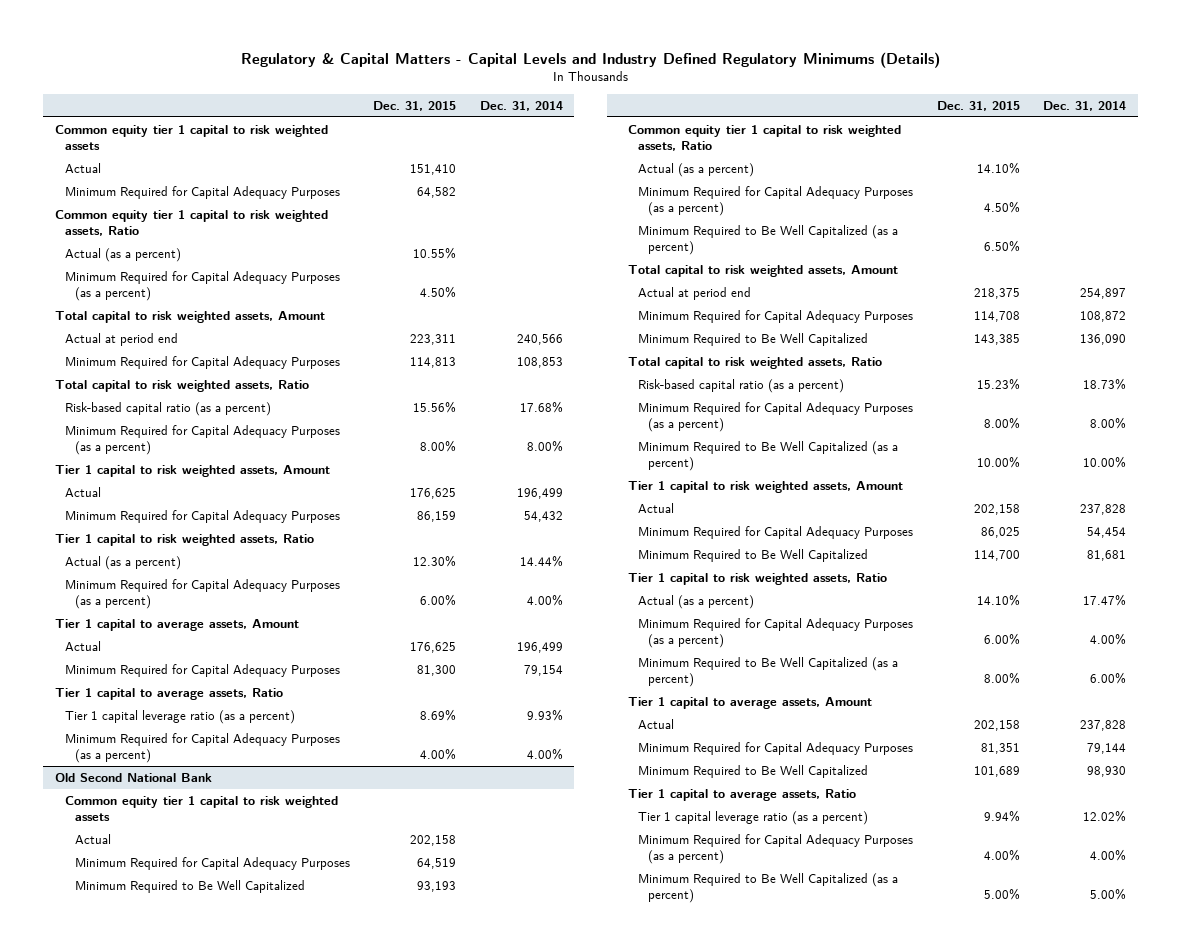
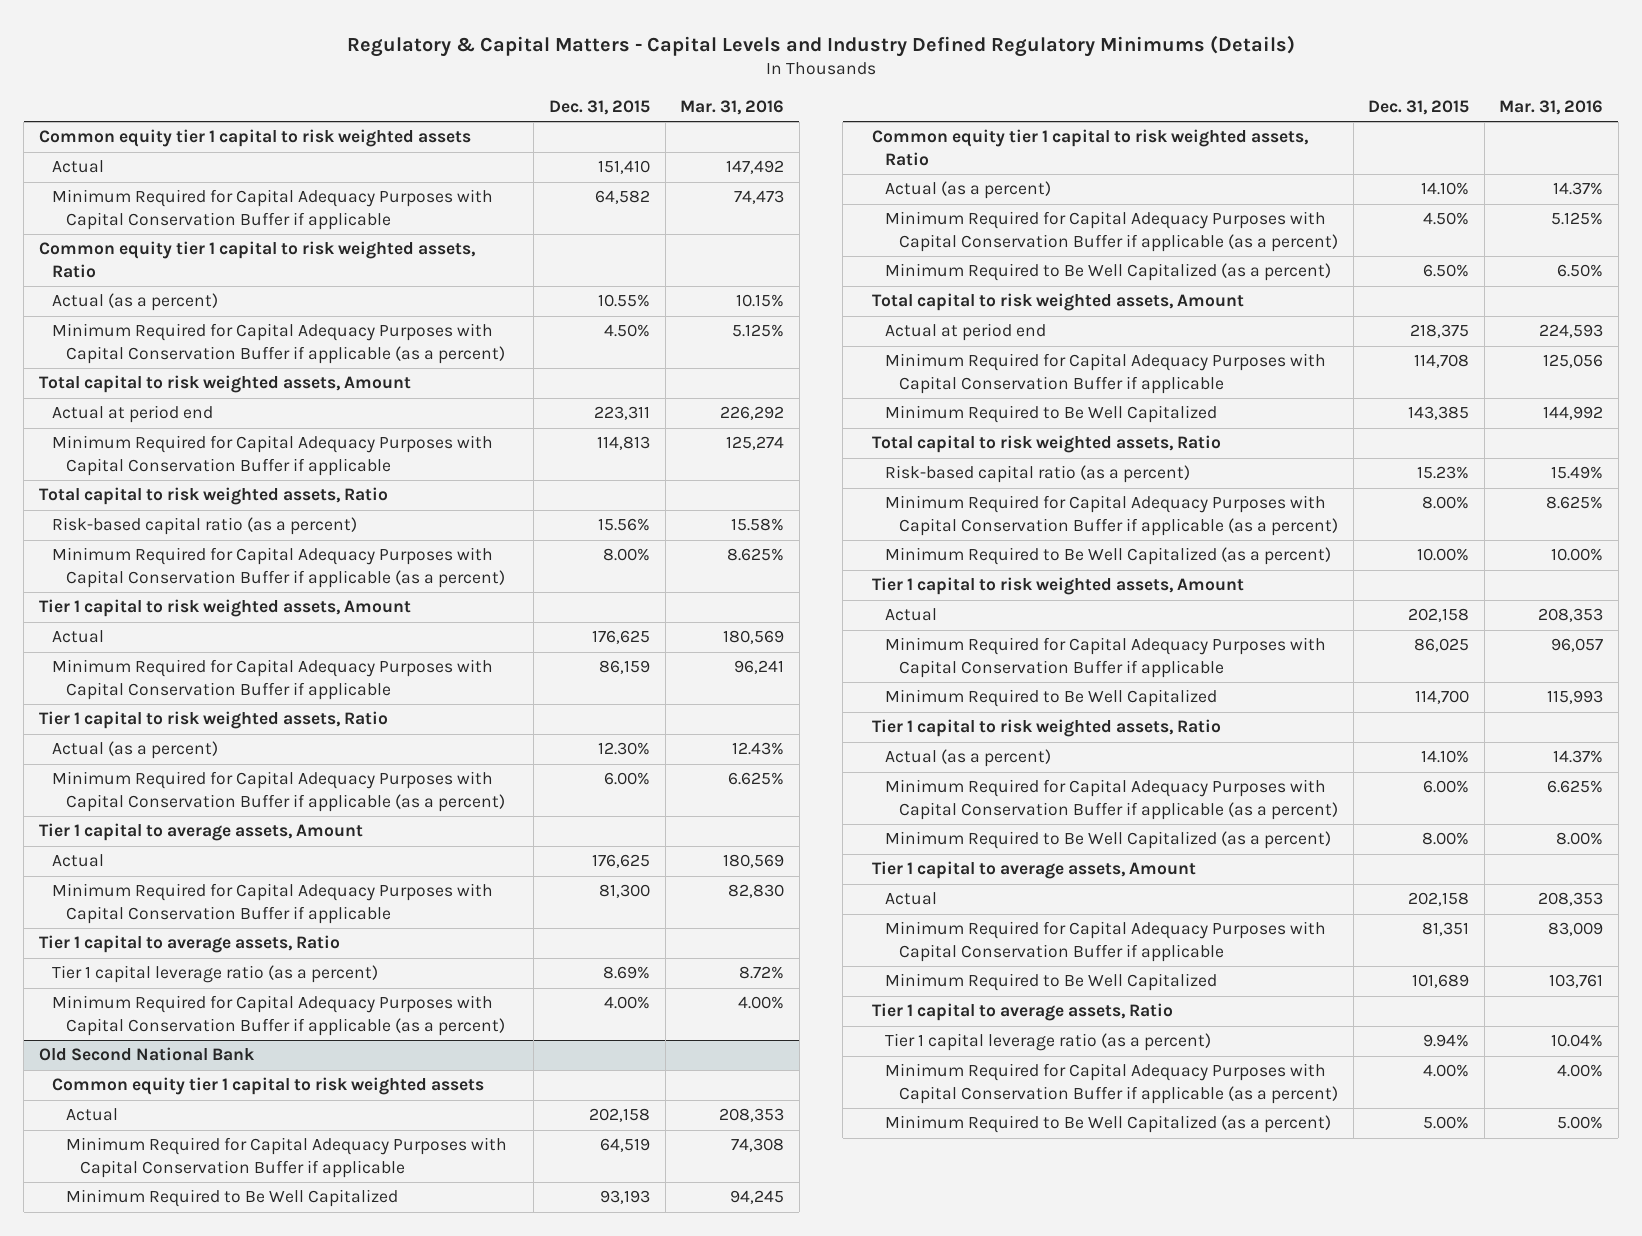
- | Dec. 31, 2015 | Dec. 31, 2014
+ | Dec. 31, 2015 | Mar. 31, 2016
- Minimum Required for Capital Adequacy Purposes | 64,582 |
+ Minimum Required for Capital Adequacy Purposes with Capital Conservation Buffer if applicable | 64,582 | 74,473
- Minimum Required for Capital Adequacy Purposes (as a percent) | 4.50% |
+ Minimum Required for Capital Adequacy Purposes with Capital Conservation Buffer if applicable (as a percent) | 4.50% | 5.125%
- Minimum Required for Capital Adequacy Purposes | 114,813 | 108,853
+ Minimum Required for Capital Adequacy Purposes with Capital Conservation Buffer if applicable | 114,813 | 125,274
- Minimum Required for Capital Adequacy Purposes (as a percent) | 8.00% | 8.00%
+ Minimum Required for Capital Adequacy Purposes with Capital Conservation Buffer if applicable (as a percent) | 8.00% | 8.625%
- Minimum Required for Capital Adequacy Purposes | 86,159 | 54,432
+ Minimum Required for Capital Adequacy Purposes with Capital Conservation Buffer if applicable | 86,159 | 96,241
- Minimum Required for Capital Adequacy Purposes (as a percent) | 6.00% | 4.00%
+ Minimum Required for Capital Adequacy Purposes with Capital Conservation Buffer if applicable (as a percent) | 6.00% | 6.625%
- Minimum Required for Capital Adequacy Purposes | 81,300 | 79,154
+ Minimum Required for Capital Adequacy Purposes with Capital Conservation Buffer if applicable | 81,300 | 82,830
- Minimum Required for Capital Adequacy Purposes (as a percent) | 4.00% | 4.00%
+ Minimum Required for Capital Adequacy Purposes with Capital Conservation Buffer if applicable (as a percent) | 4.00% | 4.00%
@ Old Second National Bank
- Minimum Required for Capital Adequacy Purposes | 64,519 |
+ Minimum Required for Capital Adequacy Purposes with Capital Conservation Buffer if applicable | 64,519 | 74,308
- Minimum Required for Capital Adequacy Purposes (as a percent) | 4.50% |
+ Minimum Required for Capital Adequacy Purposes with Capital Conservation Buffer if applicable (as a percent) | 4.50% | 5.125%
- Minimum Required for Capital Adequacy Purposes | 114,708 | 108,872
+ Minimum Required for Capital Adequacy Purposes with Capital Conservation Buffer if applicable | 114,708 | 125,056
- Minimum Required for Capital Adequacy Purposes (as a percent) | 8.00% | 8.00%
+ Minimum Required for Capital Adequacy Purposes with Capital Conservation Buffer if applicable (as a percent) | 8.00% | 8.625%
- Minimum Required for Capital Adequacy Purposes | 86,025 | 54,454
+ Minimum Required for Capital Adequacy Purposes with Capital Conservation Buffer if applicable | 86,025 | 96,057
- Minimum Required for Capital Adequacy Purposes (as a percent) | 6.00% | 4.00%
+ Minimum Required for Capital Adequacy Purposes with Capital Conservation Buffer if applicable (as a percent) | 6.00% | 6.625%
- Minimum Required for Capital Adequacy Purposes | 81,351 | 79,144
+ Minimum Required for Capital Adequacy Purposes with Capital Conservation Buffer if applicable | 81,351 | 83,009
- Minimum Required for Capital Adequacy Purposes (as a percent) | 4.00% | 4.00%
+ Minimum Required for Capital Adequacy Purposes with Capital Conservation Buffer if applicable (as a percent) | 4.00% | 4.00%

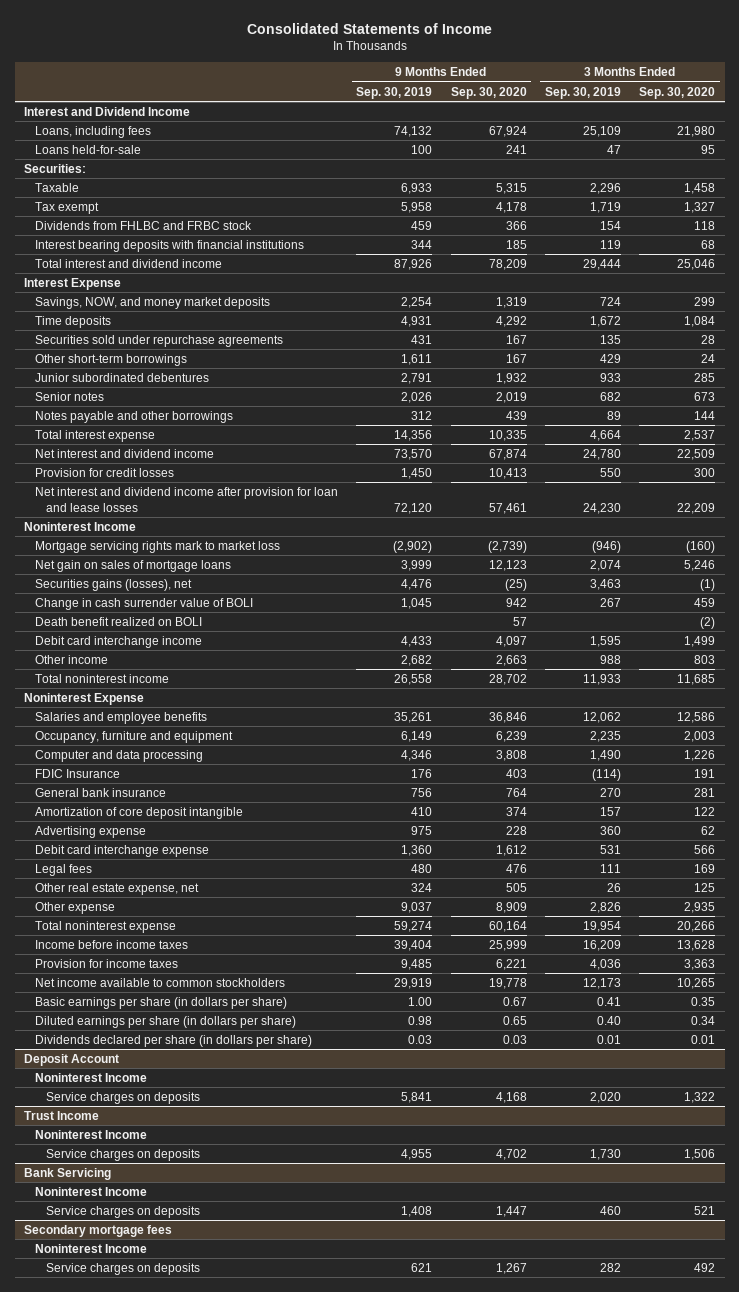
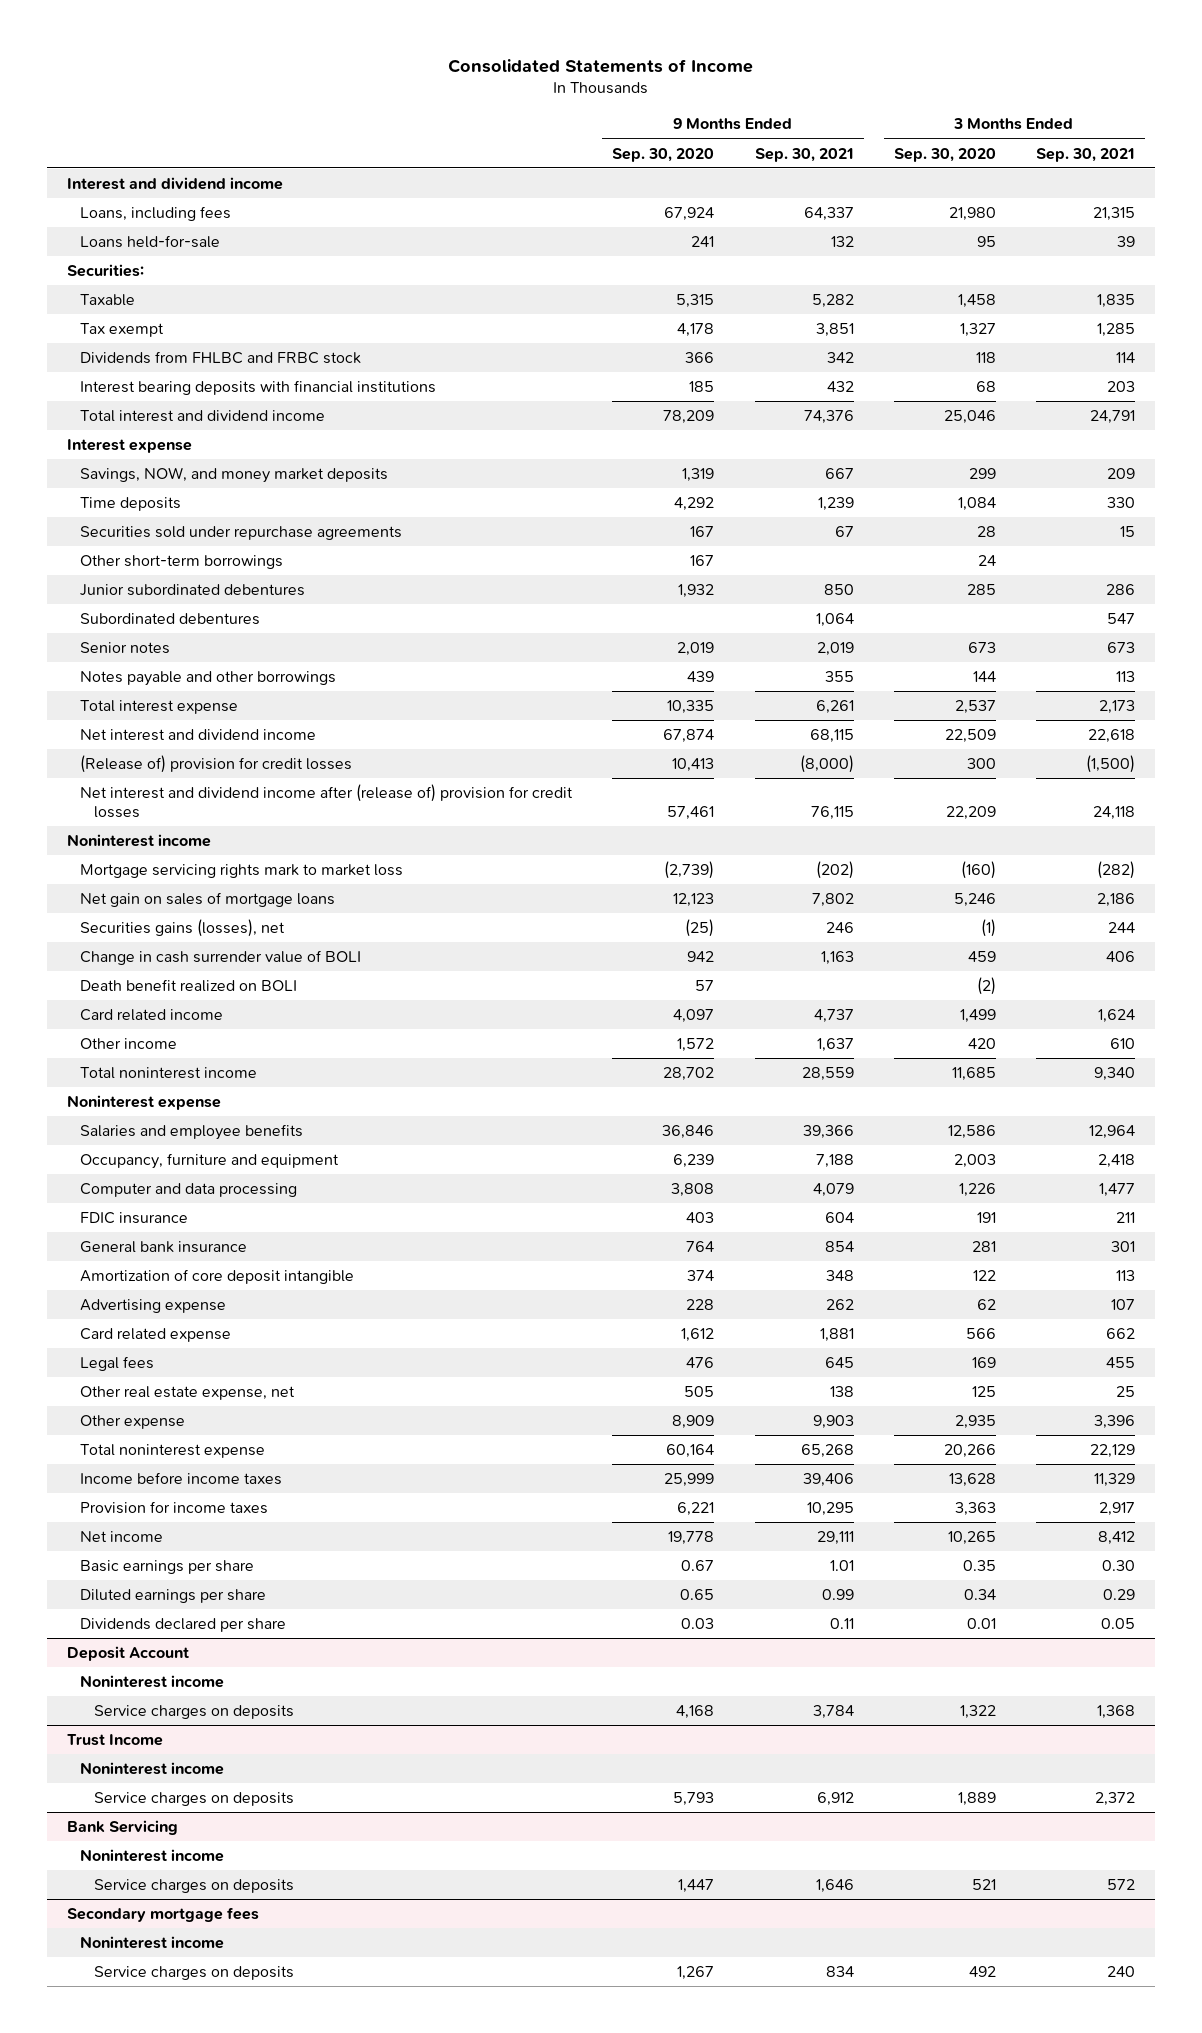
- | 9 Months Ended Sep. 30, 2019 | 9 Months Ended Sep. 30, 2020 | 3 Months Ended Sep. 30, 2019 | 3 Months Ended Sep. 30, 2020
+ | 9 Months Ended Sep. 30, 2020 | 9 Months Ended Sep. 30, 2021 | 3 Months Ended Sep. 30, 2020 | 3 Months Ended Sep. 30, 2021
- Interest and Dividend Income
+ Interest and dividend income
- Interest Expense
+ Interest expense
+ Subordinated debentures | | 1,064 | | 547
- Provision for credit losses | 1,450 | 10,413 | 550 | 300
- Net interest and dividend income after provision for loan and lease losses | 72,120 | 57,461 | 24,230 | 22,209
- Noninterest Income
+ (Release of) provision for credit losses | 10,413 | (8,000) | 300 | (1,500)
+ Net interest and dividend income after (release of) provision for credit losses | 57,461 | 76,115 | 22,209 | 24,118
+ Noninterest income
- Debit card interchange income | 4,433 | 4,097 | 1,595 | 1,499
- Other income | 2,682 | 2,663 | 988 | 803
+ Card related income | 4,097 | 4,737 | 1,499 | 1,624
+ Other income | 1,572 | 1,637 | 420 | 610
- Noninterest Expense
+ Noninterest expense
- FDIC Insurance | 176 | 403 | (114) | 191
+ FDIC insurance | 403 | 604 | 191 | 211
- Debit card interchange expense | 1,360 | 1,612 | 531 | 566
+ Card related expense | 1,612 | 1,881 | 566 | 662
- Net income available to common stockholders | 29,919 | 19,778 | 12,173 | 10,265
- Basic earnings per share (in dollars per share) | 1.00 | 0.67 | 0.41 | 0.35
- Diluted earnings per share (in dollars per share) | 0.98 | 0.65 | 0.40 | 0.34
- Dividends declared per share (in dollars per share) | 0.03 | 0.03 | 0.01 | 0.01
+ Net income | 19,778 | 29,111 | 10,265 | 8,412
+ Basic earnings per share | 0.67 | 1.01 | 0.35 | 0.30
+ Diluted earnings per share | 0.65 | 0.99 | 0.34 | 0.29
+ Dividends declared per share | 0.03 | 0.11 | 0.01 | 0.05
@ Deposit Account
- Noninterest Income
+ Noninterest income
@ Trust Income
- Noninterest Income
- Service charges on deposits | 4,955 | 4,702 | 1,730 | 1,506
+ Noninterest income
+ Service charges on deposits | 5,793 | 6,912 | 1,889 | 2,372
@ Bank Servicing
- Noninterest Income
+ Noninterest income
@ Secondary mortgage fees
- Noninterest Income
+ Noninterest income

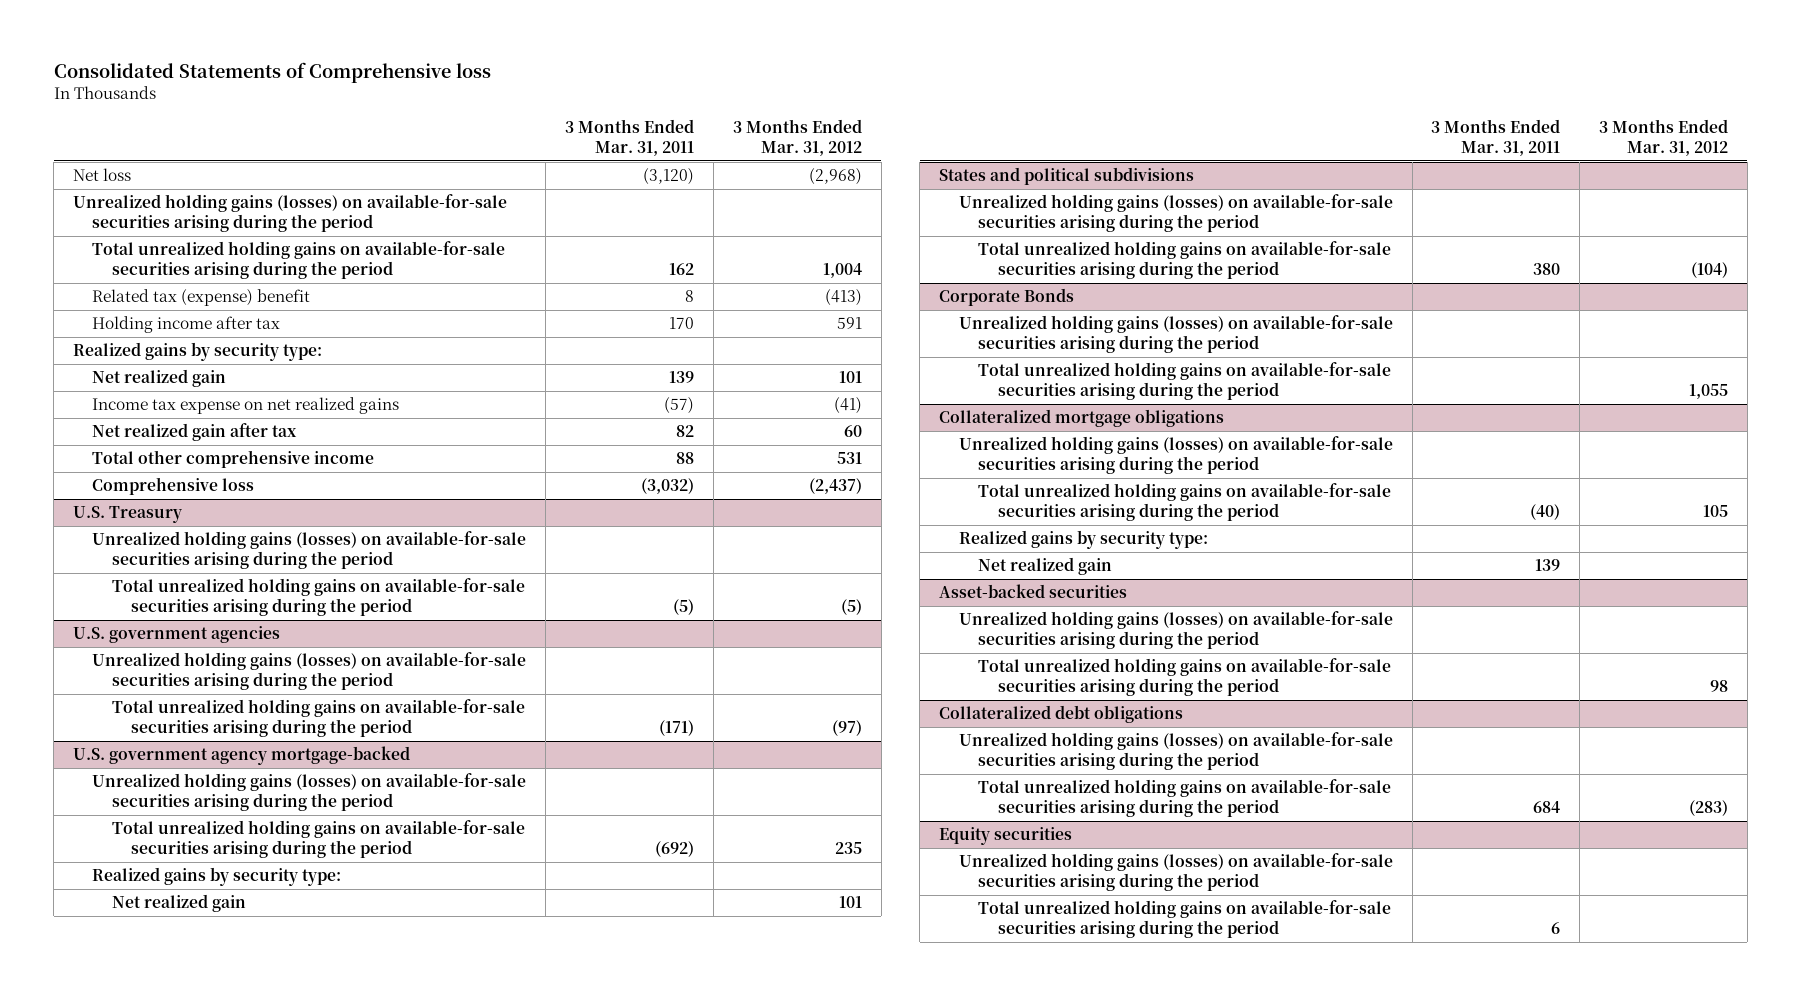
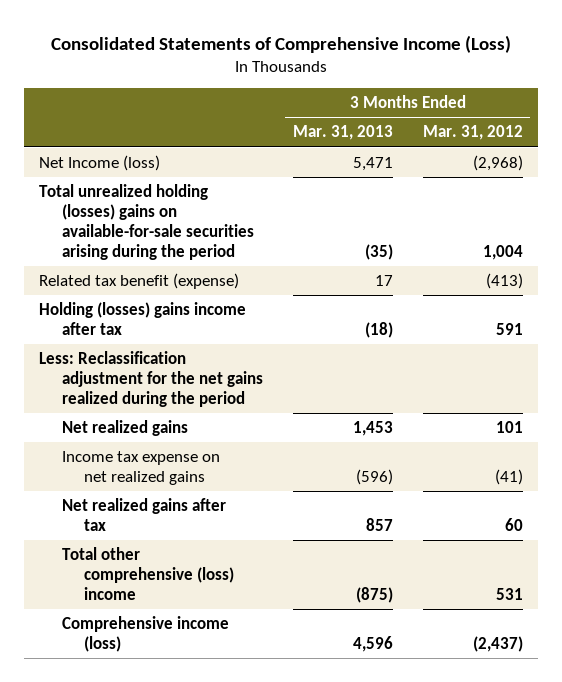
- Consolidated Statements of Comprehensive loss
+ Consolidated Statements of Comprehensive Income (Loss)
- | 3 Months Ended Mar. 31, 2011 | 3 Months Ended Mar. 31, 2012
+ | 3 Months Ended Mar. 31, 2013 | 3 Months Ended Mar. 31, 2012
- Net loss | (3,120) | (2,968)
- Unrealized holding gains (losses) on available-for-sale securities arising during the period
- Total unrealized holding gains on available-for-sale securities arising during the period | 162 | 1,004
- Related tax (expense) benefit | 8 | (413)
- Holding income after tax | 170 | 591
- Realized gains by security type:
- Net realized gain | 139 | 101
+ Net Income (loss) | 5,471 | (2,968)
+ Total unrealized holding (losses) gains on available-for-sale securities arising during the period | (35) | 1,004
+ Related tax benefit (expense) | 17 | (413)
+ Holding (losses) gains income after tax | (18) | 591
+ Less: Reclassification adjustment for the net gains realized during the period
+ Net realized gains | 1,453 | 101
- Net realized gain after tax | 82 | 60
- Total other comprehensive income | 88 | 531
- Comprehensive loss | (3,032) | (2,437)
- U.S. Treasury
- Unrealized holding gains (losses) on available-for-sale securities arising during the period
- Total unrealized holding gains on available-for-sale securities arising during the period | (5) | (5)
- U.S. government agencies
- Unrealized holding gains (losses) on available-for-sale securities arising during the period
- Total unrealized holding gains on available-for-sale securities arising during the period | (171) | (97)
- U.S. government agency mortgage-backed
- Unrealized holding gains (losses) on available-for-sale securities arising during the period
- Total unrealized holding gains on available-for-sale securities arising during the period | (692) | 235
- Realized gains by security type:
- Net realized gain | | 101
- States and political subdivisions
- Unrealized holding gains (losses) on available-for-sale securities arising during the period
- Total unrealized holding gains on available-for-sale securities arising during the period | 380 | (104)
- Corporate Bonds
- Unrealized holding gains (losses) on available-for-sale securities arising during the period
- Total unrealized holding gains on available-for-sale securities arising during the period | | 1,055
- Collateralized mortgage obligations
- Unrealized holding gains (losses) on available-for-sale securities arising during the period
- Total unrealized holding gains on available-for-sale securities arising during the period | (40) | 105
- Realized gains by security type:
- Net realized gain | 139 |
- Asset-backed securities
- Unrealized holding gains (losses) on available-for-sale securities arising during the period
- Total unrealized holding gains on available-for-sale securities arising during the period | | 98
- Collateralized debt obligations
- Unrealized holding gains (losses) on available-for-sale securities arising during the period
- Total unrealized holding gains on available-for-sale securities arising during the period | 684 | (283)
- Equity securities
- Unrealized holding gains (losses) on available-for-sale securities arising during the period
- Total unrealized holding gains on available-for-sale securities arising during the period | 6 |
+ Net realized gains after tax | 857 | 60
+ Total other comprehensive (loss) income | (875) | 531
+ Comprehensive income (loss) | 4,596 | (2,437)

